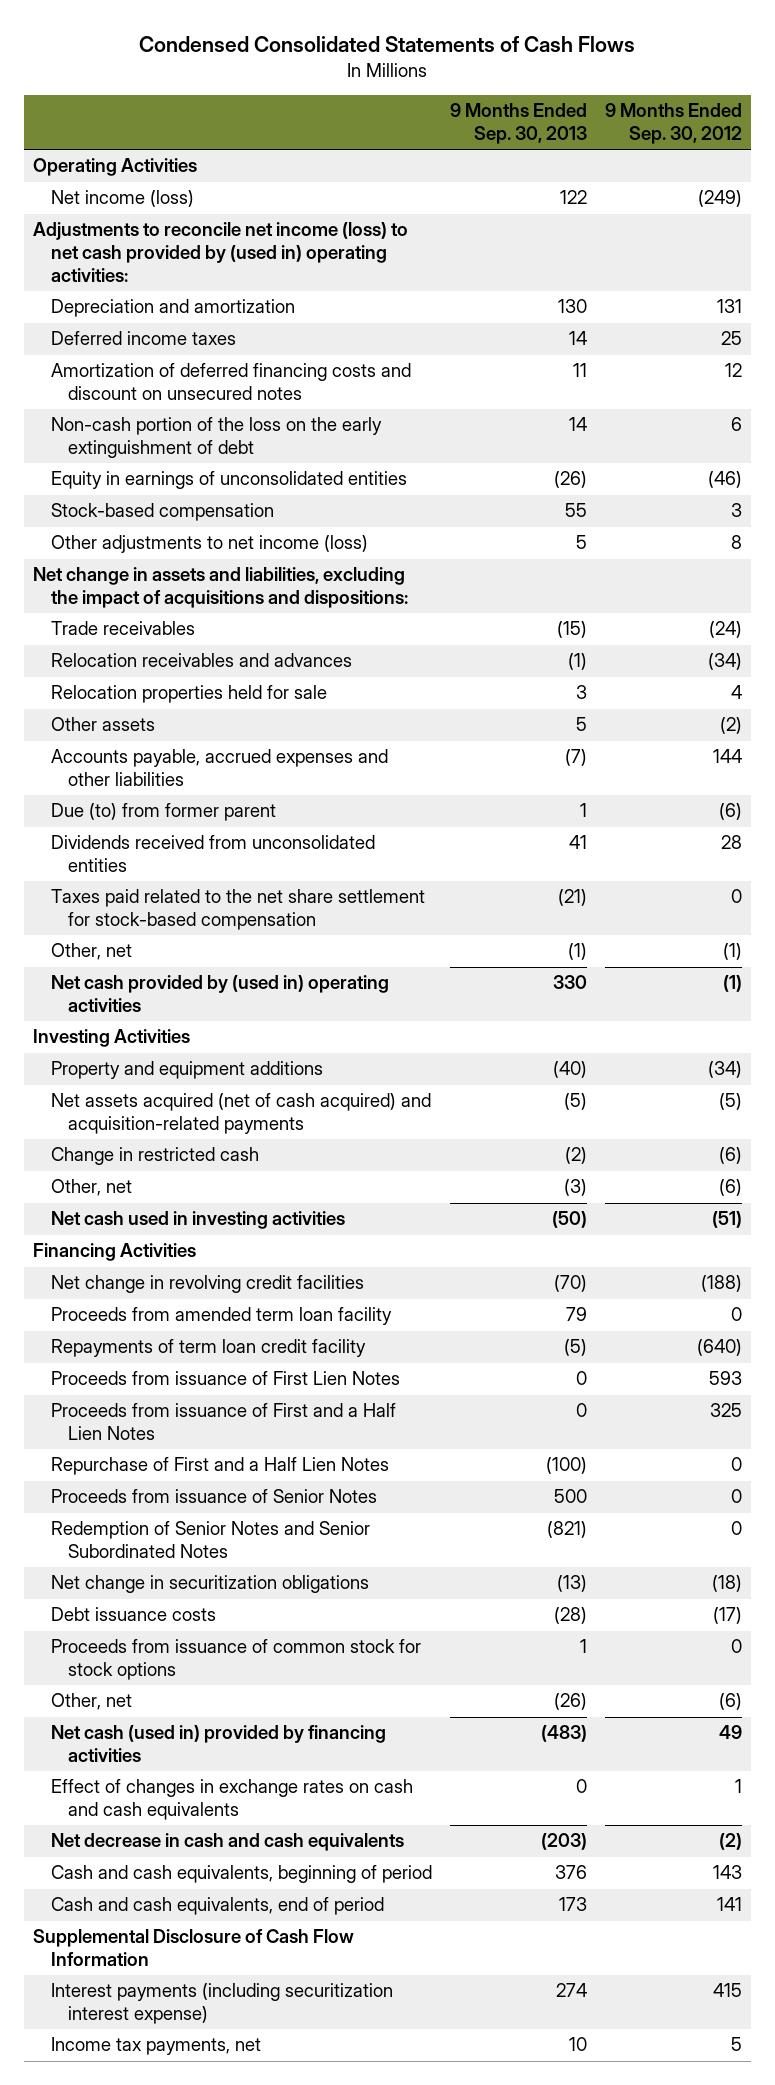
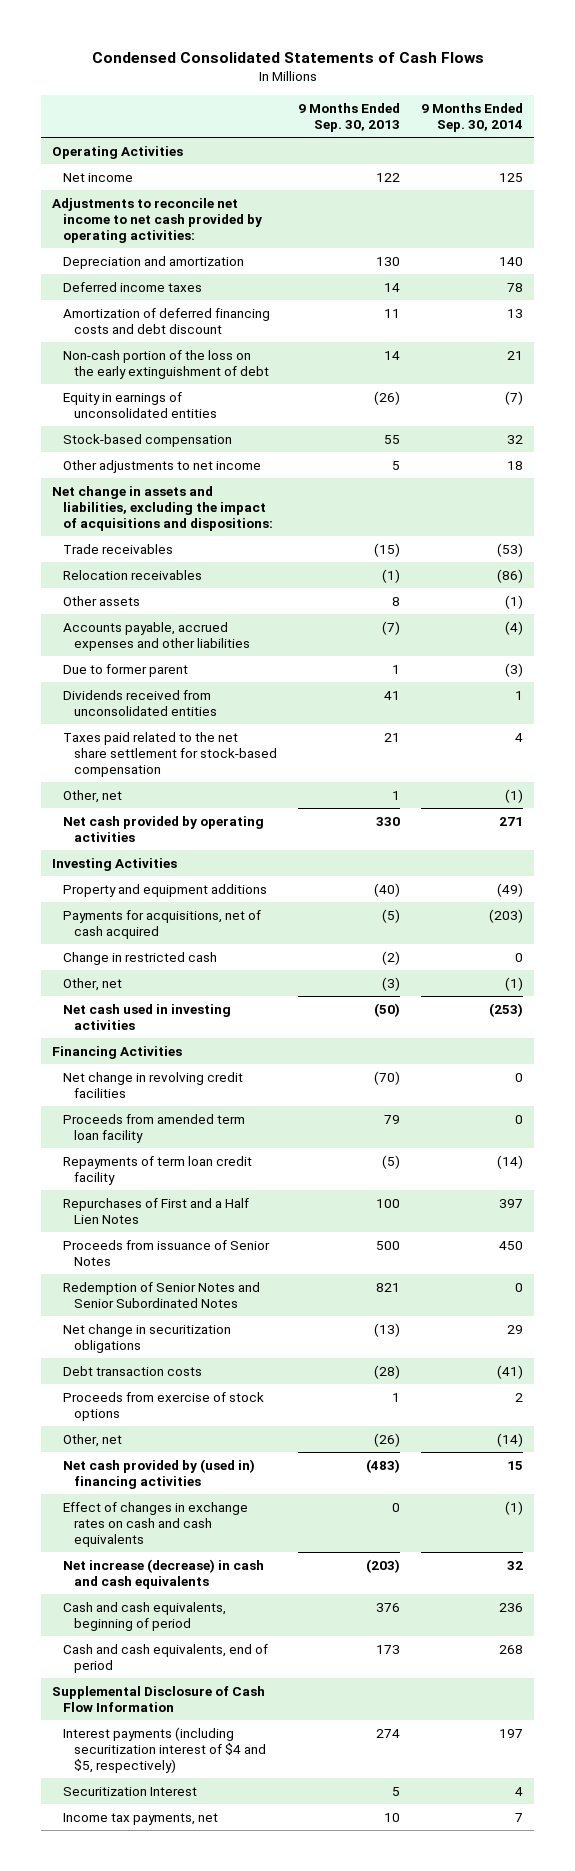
- | 9 Months Ended Sep. 30, 2013 | 9 Months Ended Sep. 30, 2012
+ | 9 Months Ended Sep. 30, 2013 | 9 Months Ended Sep. 30, 2014
- Net income (loss) | 122 | (249)
- Adjustments to reconcile net income (loss) to net cash provided by (used in) operating activities:
+ Net income | 122 | 125
+ Adjustments to reconcile net income to net cash provided by operating activities:
- Amortization of deferred financing costs and discount on unsecured notes | 11 | 12
+ Amortization of deferred financing costs and debt discount | 11 | 13
- Other adjustments to net income (loss) | 5 | 8
+ Other adjustments to net income | 5 | 18
- Relocation receivables and advances | (1) | (34)
- Relocation properties held for sale | 3 | 4
- Other assets | 5 | (2)
+ Relocation receivables | (1) | (86)
+ Other assets | 8 | (1)
- Due (to) from former parent | 1 | (6)
+ Due to former parent | 1 | (3)
- Taxes paid related to the net share settlement for stock-based compensation | (21) | 0
- Other, net | (1) | (1)
- Net cash provided by (used in) operating activities | 330 | (1)
+ Taxes paid related to the net share settlement for stock-based compensation | 21 | 4
+ Other, net | 1 | (1)
+ Net cash provided by operating activities | 330 | 271
- Net assets acquired (net of cash acquired) and acquisition-related payments | (5) | (5)
+ Payments for acquisitions, net of cash acquired | (5) | (203)
- Proceeds from issuance of First Lien Notes | 0 | 593
- Proceeds from issuance of First and a Half Lien Notes | 0 | 325
- Repurchase of First and a Half Lien Notes | (100) | 0
+ Repurchases of First and a Half Lien Notes | 100 | 397
- Redemption of Senior Notes and Senior Subordinated Notes | (821) | 0
+ Redemption of Senior Notes and Senior Subordinated Notes | 821 | 0
- Debt issuance costs | (28) | (17)
- Proceeds from issuance of common stock for stock options | 1 | 0
+ Debt transaction costs | (28) | (41)
+ Proceeds from exercise of stock options | 1 | 2
- Net cash (used in) provided by financing activities | (483) | 49
+ Net cash provided by (used in) financing activities | (483) | 15
- Net decrease in cash and cash equivalents | (203) | (2)
+ Net increase (decrease) in cash and cash equivalents | (203) | 32
- Interest payments (including securitization interest expense) | 274 | 415
+ Interest payments (including securitization interest of $4 and $5, respectively) | 274 | 197
+ Securitization Interest | 5 | 4

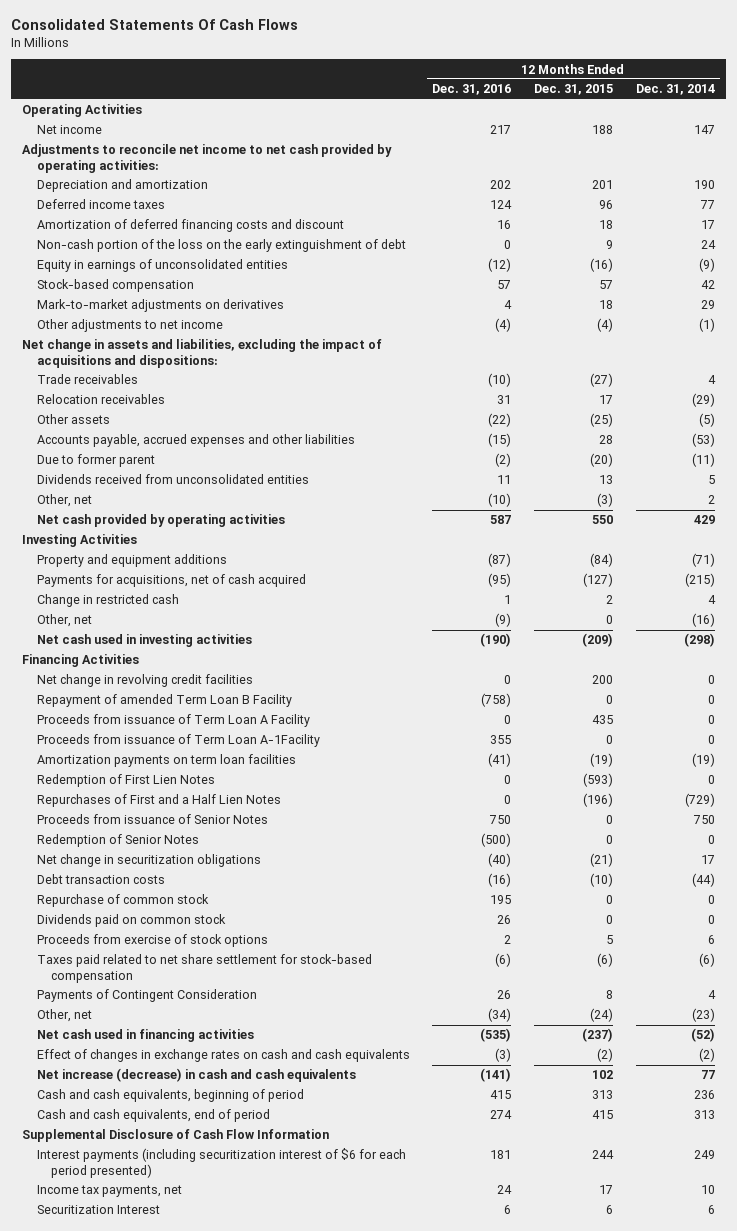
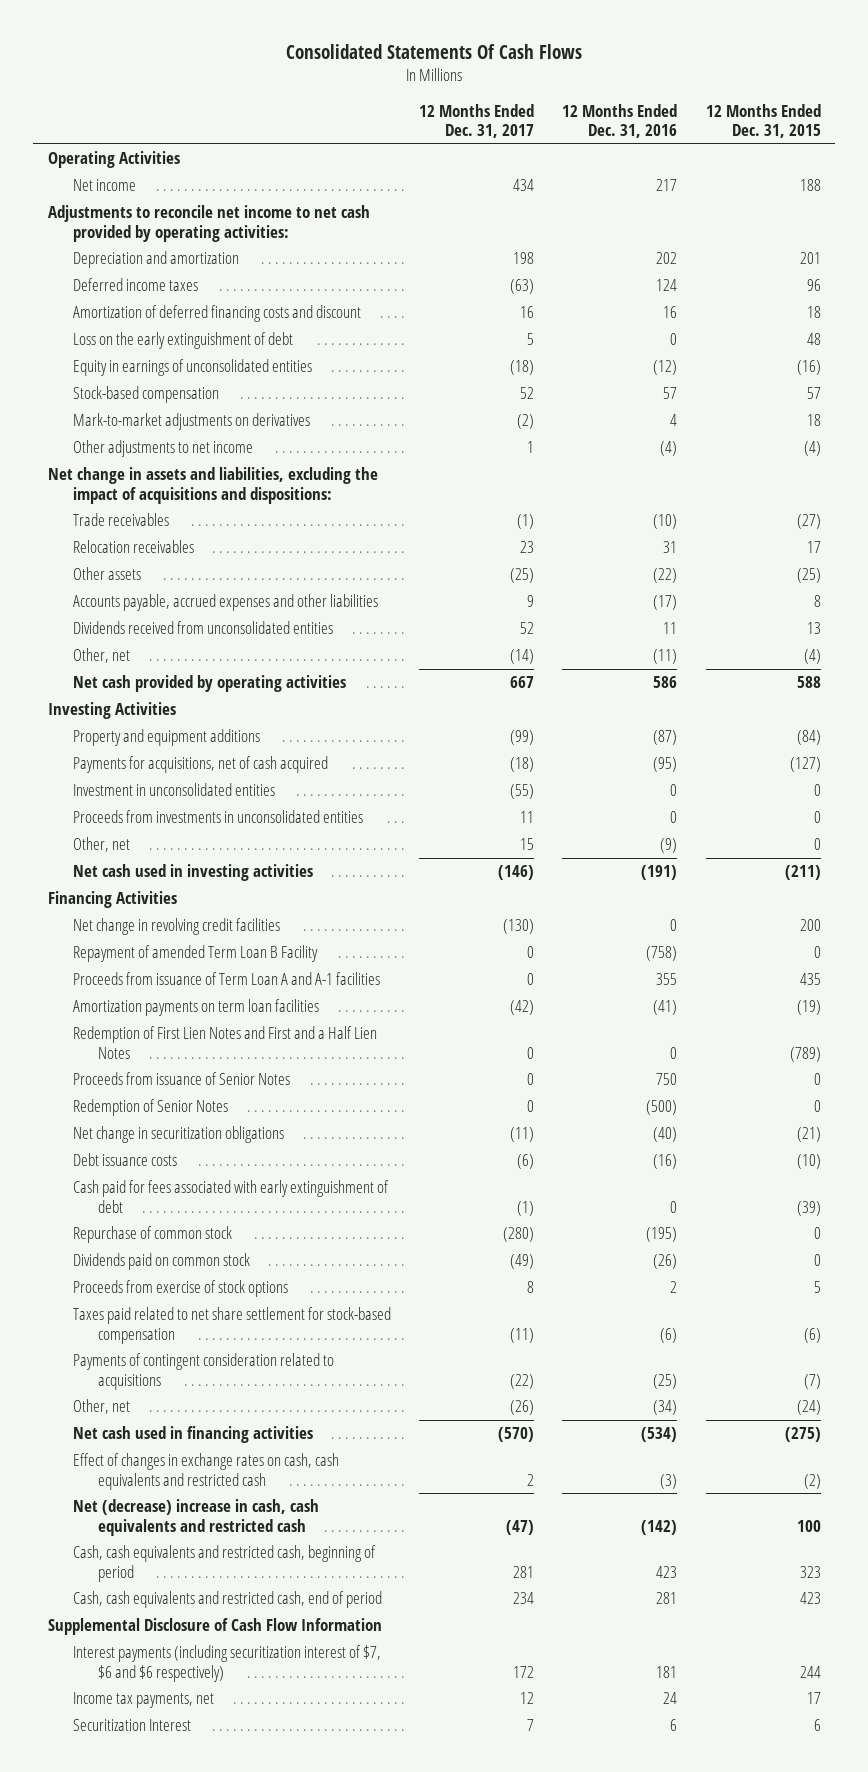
- | 12 Months Ended Dec. 31, 2016 | 12 Months Ended Dec. 31, 2015 | 12 Months Ended Dec. 31, 2014
+ | 12 Months Ended Dec. 31, 2017 | 12 Months Ended Dec. 31, 2016 | 12 Months Ended Dec. 31, 2015
- Non-cash portion of the loss on the early extinguishment of debt | 0 | 9 | 24
+ Loss on the early extinguishment of debt | 5 | 0 | 48
- Accounts payable, accrued expenses and other liabilities | (15) | 28 | (53)
- Due to former parent | (2) | (20) | (11)
+ Accounts payable, accrued expenses and other liabilities | 9 | (17) | 8
- Other, net | (10) | (3) | 2
- Net cash provided by operating activities | 587 | 550 | 429
+ Other, net | (14) | (11) | (4)
+ Net cash provided by operating activities | 667 | 586 | 588
- Change in restricted cash | 1 | 2 | 4
+ Investment in unconsolidated entities | (55) | 0 | 0
+ Proceeds from investments in unconsolidated entities | 11 | 0 | 0
- Net cash used in investing activities | (190) | (209) | (298)
+ Net cash used in investing activities | (146) | (191) | (211)
- Proceeds from issuance of Term Loan A Facility | 0 | 435 | 0
- Proceeds from issuance of Term Loan A-1Facility | 355 | 0 | 0
+ Proceeds from issuance of Term Loan A and A-1 facilities | 0 | 355 | 435
- Redemption of First Lien Notes | 0 | (593) | 0
- Repurchases of First and a Half Lien Notes | 0 | (196) | (729)
+ Redemption of First Lien Notes and First and a Half Lien Notes | 0 | 0 | (789)
- Debt transaction costs | (16) | (10) | (44)
- Repurchase of common stock | 195 | 0 | 0
- Dividends paid on common stock | 26 | 0 | 0
+ Debt issuance costs | (6) | (16) | (10)
+ Cash paid for fees associated with early extinguishment of debt | (1) | 0 | (39)
+ Repurchase of common stock | (280) | (195) | 0
+ Dividends paid on common stock | (49) | (26) | 0
- Payments of Contingent Consideration | 26 | 8 | 4
+ Payments of contingent consideration related to acquisitions | (22) | (25) | (7)
- Net cash used in financing activities | (535) | (237) | (52)
- Effect of changes in exchange rates on cash and cash equivalents | (3) | (2) | (2)
- Net increase (decrease) in cash and cash equivalents | (141) | 102 | 77
- Cash and cash equivalents, beginning of period | 415 | 313 | 236
- Cash and cash equivalents, end of period | 274 | 415 | 313
+ Net cash used in financing activities | (570) | (534) | (275)
+ Effect of changes in exchange rates on cash, cash equivalents and restricted cash | 2 | (3) | (2)
+ Net (decrease) increase in cash, cash equivalents and restricted cash | (47) | (142) | 100
+ Cash, cash equivalents and restricted cash, beginning of period | 281 | 423 | 323
+ Cash, cash equivalents and restricted cash, end of period | 234 | 281 | 423
- Interest payments (including securitization interest of $6 for each period presented) | 181 | 244 | 249
+ Interest payments (including securitization interest of $7, $6 and $6 respectively) | 172 | 181 | 244

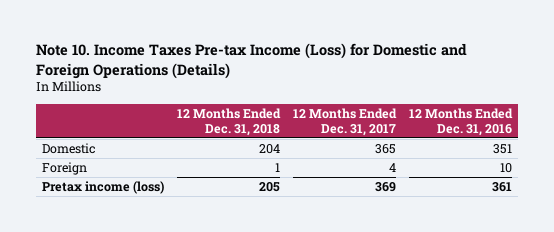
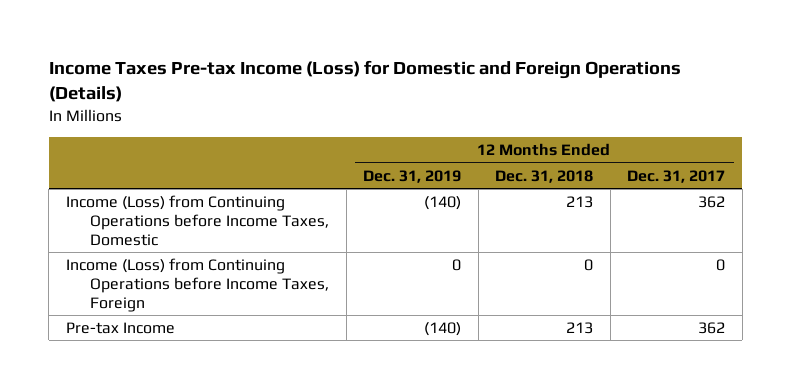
- Note 10. Income Taxes Pre-tax Income (Loss) for Domestic and Foreign Operations (Details)
+ Income Taxes Pre-tax Income (Loss) for Domestic and Foreign Operations (Details)
- | 12 Months Ended Dec. 31, 2018 | 12 Months Ended Dec. 31, 2017 | 12 Months Ended Dec. 31, 2016
+ | 12 Months Ended Dec. 31, 2019 | 12 Months Ended Dec. 31, 2018 | 12 Months Ended Dec. 31, 2017
- Domestic | 204 | 365 | 351
- Foreign | 1 | 4 | 10
- Pretax income (loss) | 205 | 369 | 361
+ Income (Loss) from Continuing Operations before Income Taxes, Domestic | (140) | 213 | 362
+ Income (Loss) from Continuing Operations before Income Taxes, Foreign | 0 | 0 | 0
+ Pre-tax Income | (140) | 213 | 362

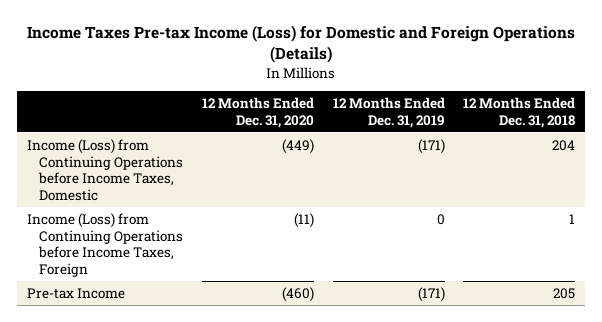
- | 12 Months Ended Dec. 31, 2019 | 12 Months Ended Dec. 31, 2018 | 12 Months Ended Dec. 31, 2017
+ | 12 Months Ended Dec. 31, 2020 | 12 Months Ended Dec. 31, 2019 | 12 Months Ended Dec. 31, 2018
- Income (Loss) from Continuing Operations before Income Taxes, Domestic | (140) | 213 | 362
- Income (Loss) from Continuing Operations before Income Taxes, Foreign | 0 | 0 | 0
- Pre-tax Income | (140) | 213 | 362
+ Income (Loss) from Continuing Operations before Income Taxes, Domestic | (449) | (171) | 204
+ Income (Loss) from Continuing Operations before Income Taxes, Foreign | (11) | 0 | 1
+ Pre-tax Income | (460) | (171) | 205

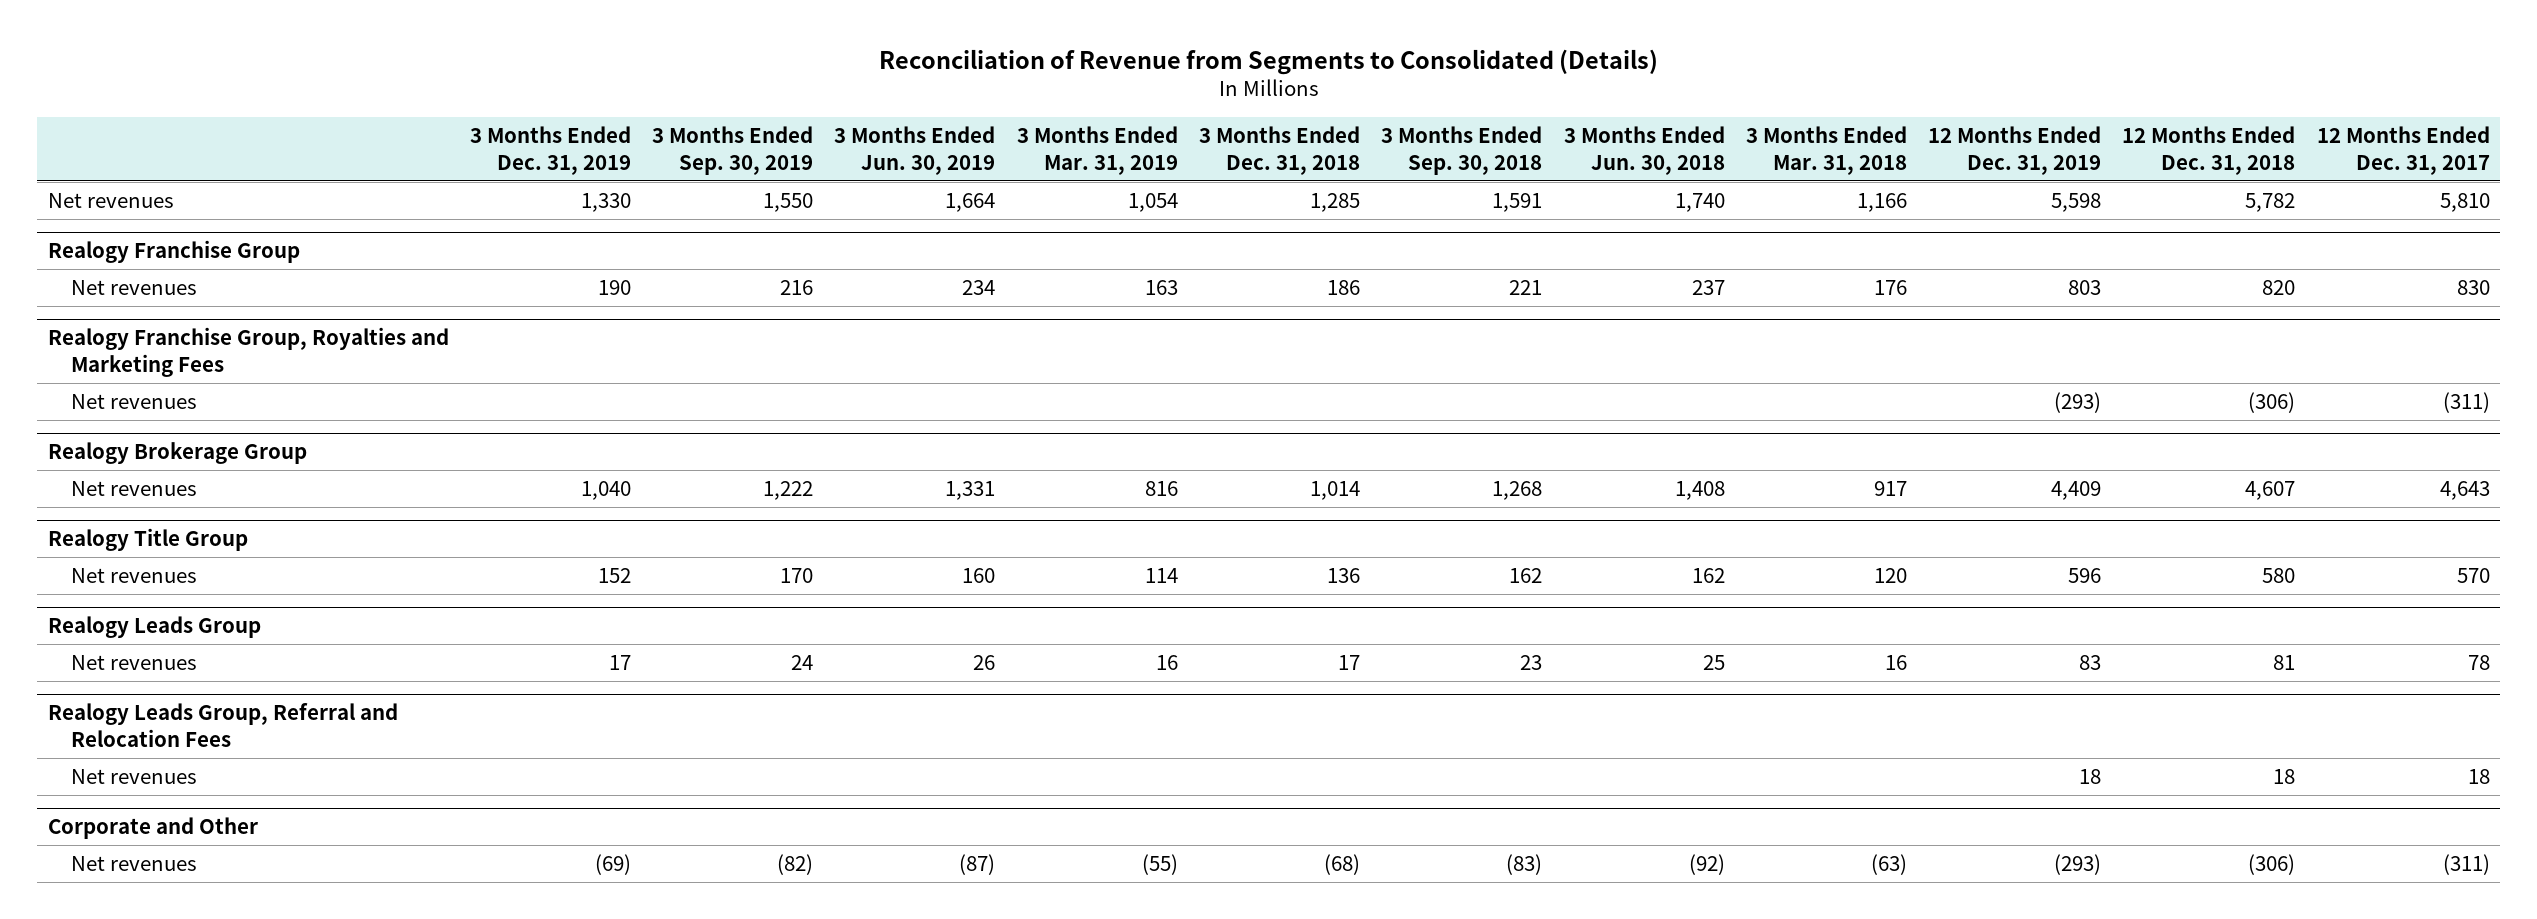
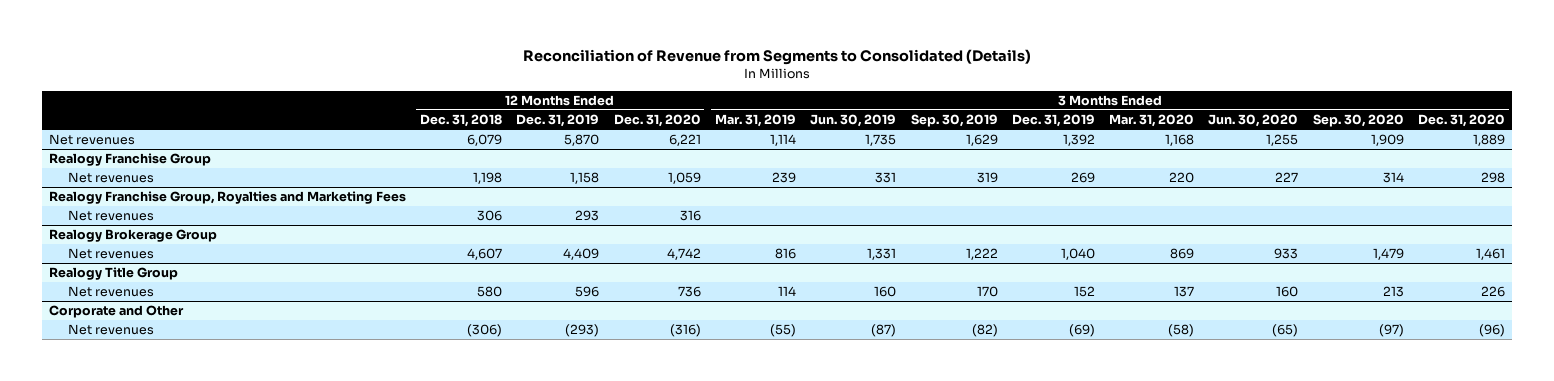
- | 3 Months Ended Dec. 31, 2019 | 3 Months Ended Sep. 30, 2019 | 3 Months Ended Jun. 30, 2019 | 3 Months Ended Mar. 31, 2019 | 3 Months Ended Dec. 31, 2018 | 3 Months Ended Sep. 30, 2018 | 3 Months Ended Jun. 30, 2018 | 3 Months Ended Mar. 31, 2018 | 12 Months Ended Dec. 31, 2019 | 12 Months Ended Dec. 31, 2018 | 12 Months Ended Dec. 31, 2017
+ | 12 Months Ended Dec. 31, 2018 | 12 Months Ended Dec. 31, 2019 | 12 Months Ended Dec. 31, 2020 | 3 Months Ended Mar. 31, 2019 | 3 Months Ended Jun. 30, 2019 | 3 Months Ended Sep. 30, 2019 | 3 Months Ended Dec. 31, 2019 | 3 Months Ended Mar. 31, 2020 | 3 Months Ended Jun. 30, 2020 | 3 Months Ended Sep. 30, 2020 | 3 Months Ended Dec. 31, 2020
- Net revenues | 1,330 | 1,550 | 1,664 | 1,054 | 1,285 | 1,591 | 1,740 | 1,166 | 5,598 | 5,782 | 5,810
+ Net revenues | 6,079 | 5,870 | 6,221 | 1,114 | 1,735 | 1,629 | 1,392 | 1,168 | 1,255 | 1,909 | 1,889
@ Realogy Franchise Group
- Net revenues | 190 | 216 | 234 | 163 | 186 | 221 | 237 | 176 | 803 | 820 | 830
+ Net revenues | 1,198 | 1,158 | 1,059 | 239 | 331 | 319 | 269 | 220 | 227 | 314 | 298
@ Realogy Franchise Group, Royalties and Marketing Fees
- Net revenues | | | | | | | | | (293) | (306) | (311)
+ Net revenues | 306 | 293 | 316 | | | | | | | |
- Realogy Leads Group
- Net revenues | 17 | 24 | 26 | 16 | 17 | 23 | 25 | 16 | 83 | 81 | 78
- Realogy Leads Group, Referral and Relocation Fees
- Net revenues | | | | | | | | | 18 | 18 | 18

